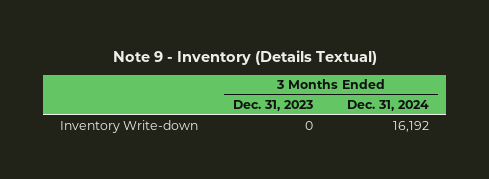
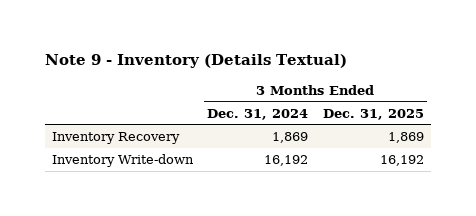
- | 3 Months Ended Dec. 31, 2023 | 3 Months Ended Dec. 31, 2024
+ | 3 Months Ended Dec. 31, 2024 | 3 Months Ended Dec. 31, 2025
+ Inventory Recovery | 1,869 | 1,869

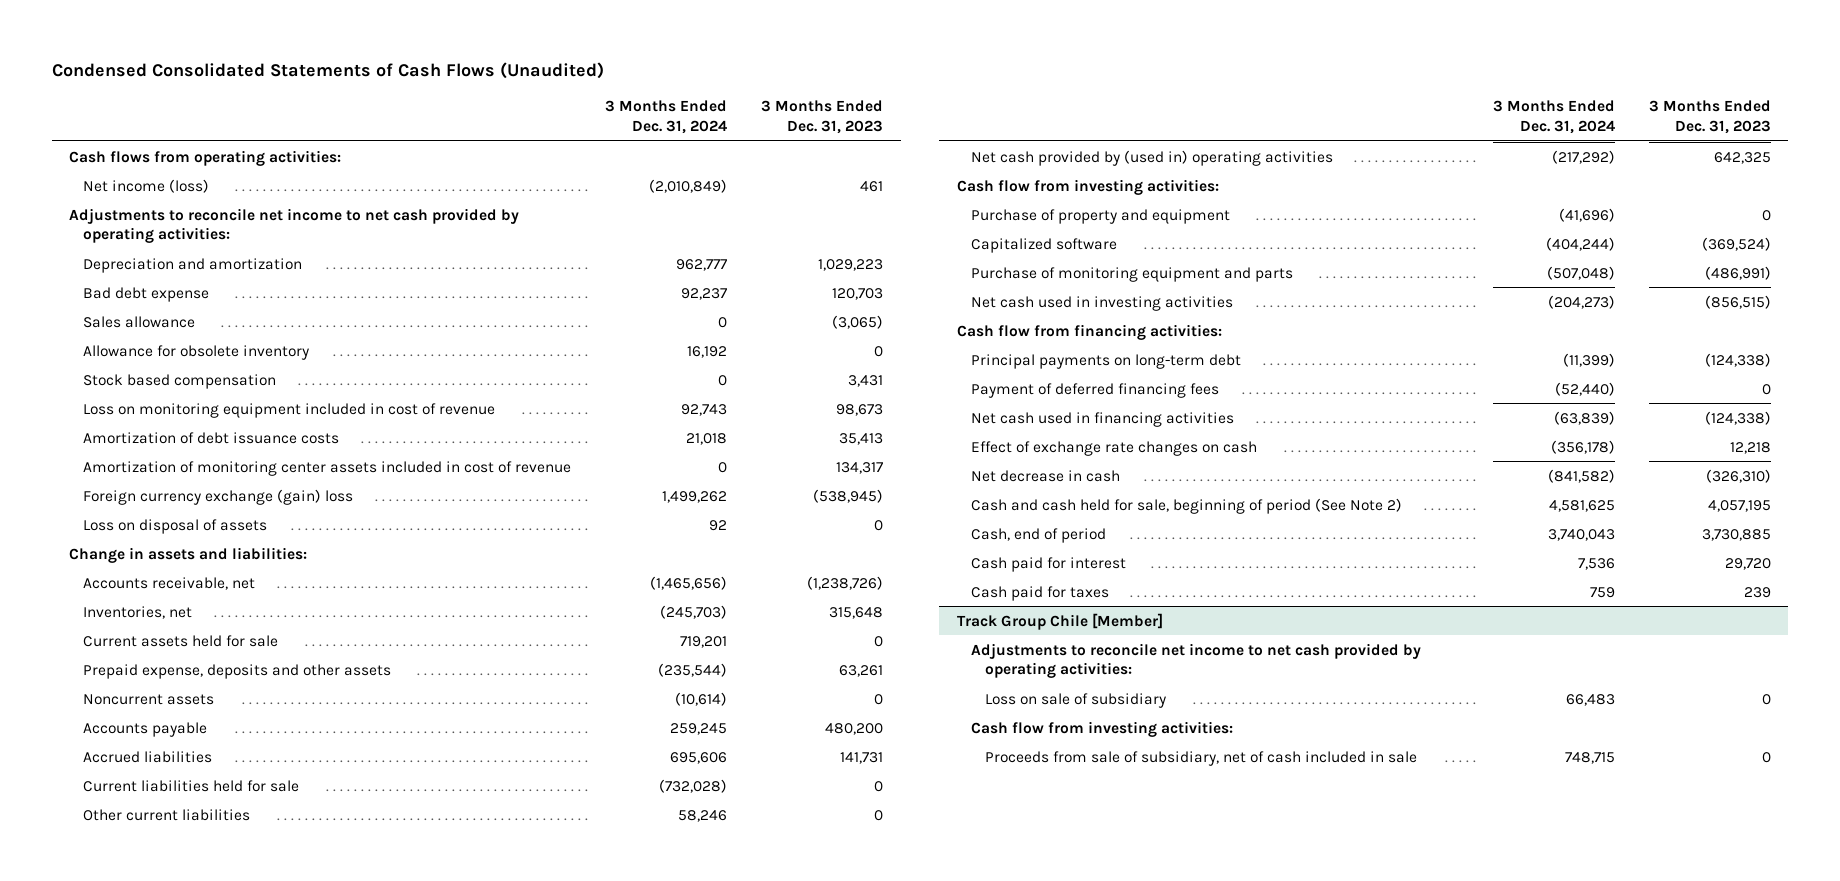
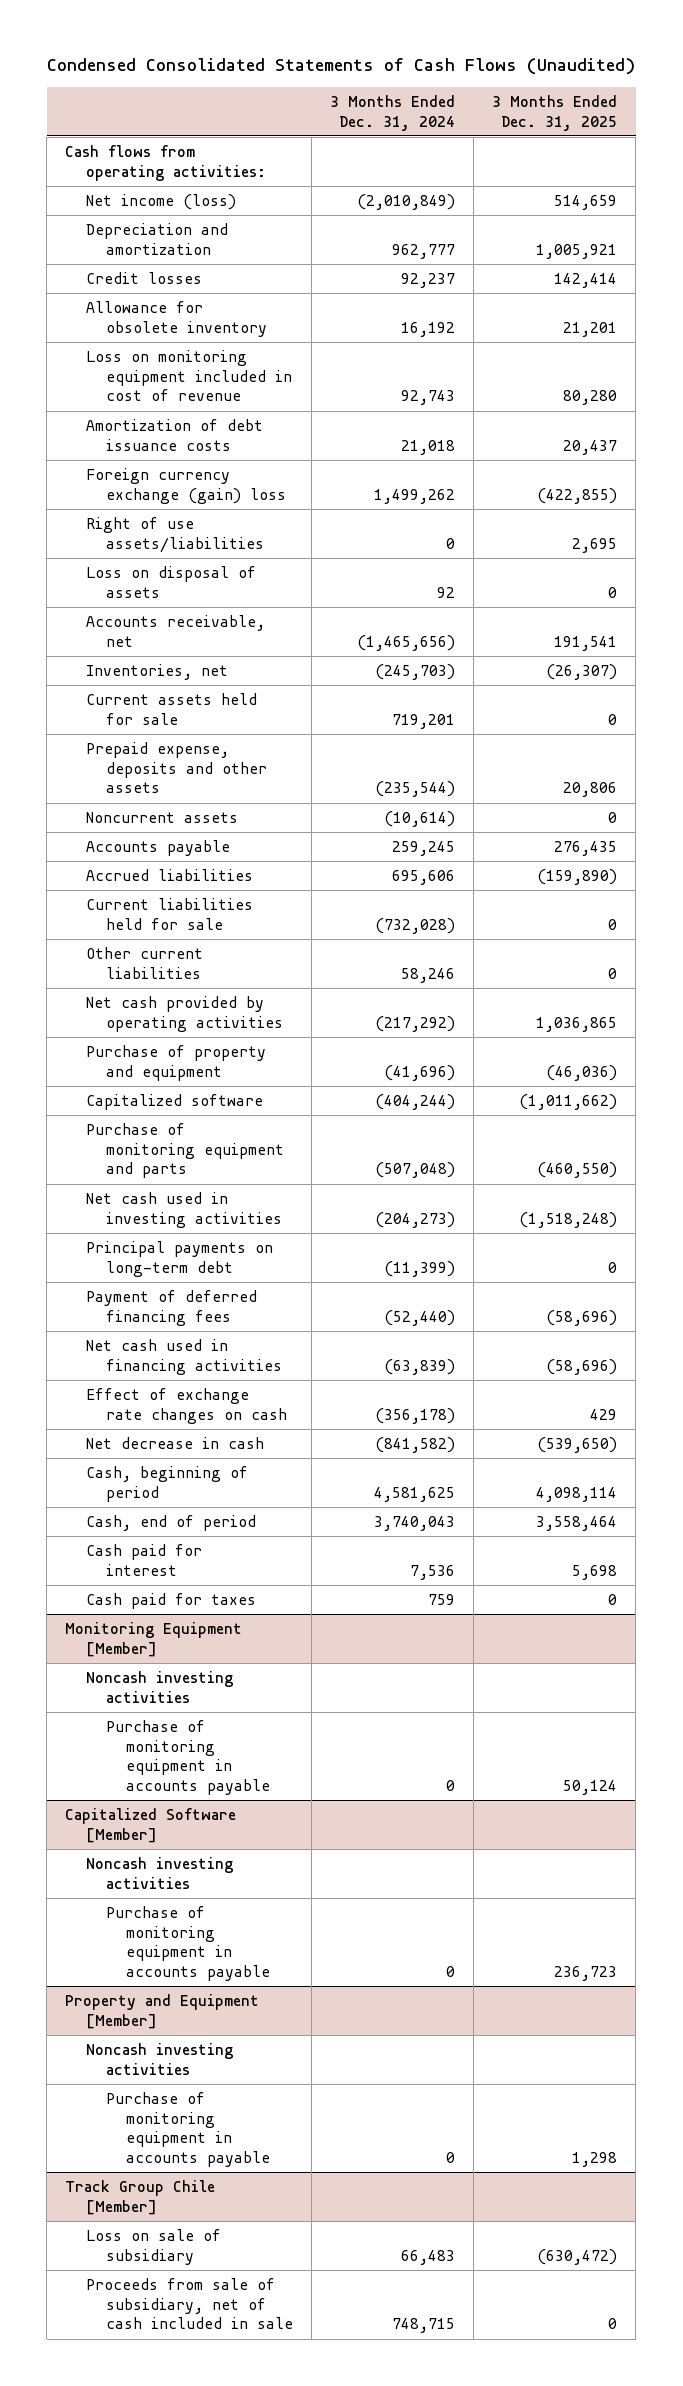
- | 3 Months Ended Dec. 31, 2024 | 3 Months Ended Dec. 31, 2023
+ | 3 Months Ended Dec. 31, 2024 | 3 Months Ended Dec. 31, 2025
- Adjustments to reconcile net income to net cash provided by operating activities:
- Bad debt expense | 92,237 | 120,703
- Sales allowance | 0 | (3,065)
+ Credit losses | 92,237 | 142,414
- Stock based compensation | 0 | 3,431
- Amortization of monitoring center assets included in cost of revenue | 0 | 134,317
+ Right of use assets/liabilities | 0 | 2,695
- Change in assets and liabilities:
- Net cash provided by (used in) operating activities | (217,292) | 642,325
- Cash flow from investing activities:
+ Net cash provided by operating activities | (217,292) | 1,036,865
- Cash flow from financing activities:
- Cash and cash held for sale, beginning of period (See Note 2) | 4,581,625 | 4,057,195
+ Cash, beginning of period | 4,581,625 | 4,098,114
+ Monitoring Equipment [Member]
+ Noncash investing activities
+ Purchase of monitoring equipment in accounts payable | 0 | 50,124
+ Capitalized Software [Member]
+ Noncash investing activities
+ Purchase of monitoring equipment in accounts payable | 0 | 236,723
+ Property and Equipment [Member]
+ Noncash investing activities
+ Purchase of monitoring equipment in accounts payable | 0 | 1,298
@ Track Group Chile [Member]
- Adjustments to reconcile net income to net cash provided by operating activities:
- Cash flow from investing activities:

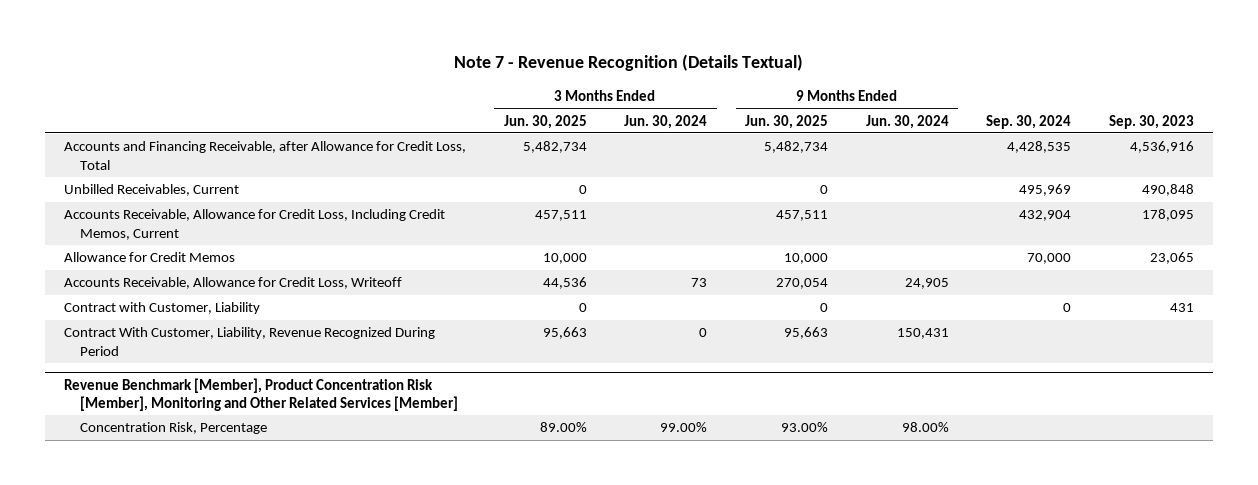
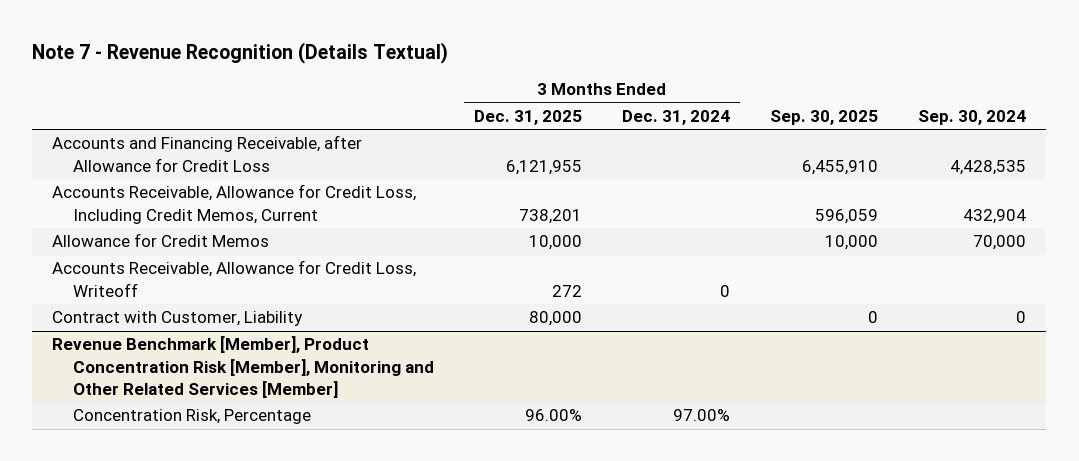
- | 3 Months Ended Jun. 30, 2025 | 3 Months Ended Jun. 30, 2024 | 9 Months Ended Jun. 30, 2025 | 9 Months Ended Jun. 30, 2024 | Sep. 30, 2024 | Sep. 30, 2023
+ | 3 Months Ended Dec. 31, 2025 | 3 Months Ended Dec. 31, 2024 | Sep. 30, 2025 | Sep. 30, 2024
- Accounts and Financing Receivable, after Allowance for Credit Loss, Total | 5,482,734 | | 5,482,734 | | 4,428,535 | 4,536,916
- Unbilled Receivables, Current | 0 | | 0 | | 495,969 | 490,848
+ Accounts and Financing Receivable, after Allowance for Credit Loss | 6,121,955 | | 6,455,910 | 4,428,535
- Contract With Customer, Liability, Revenue Recognized During Period | 95,663 | 0 | 95,663 | 150,431 | |

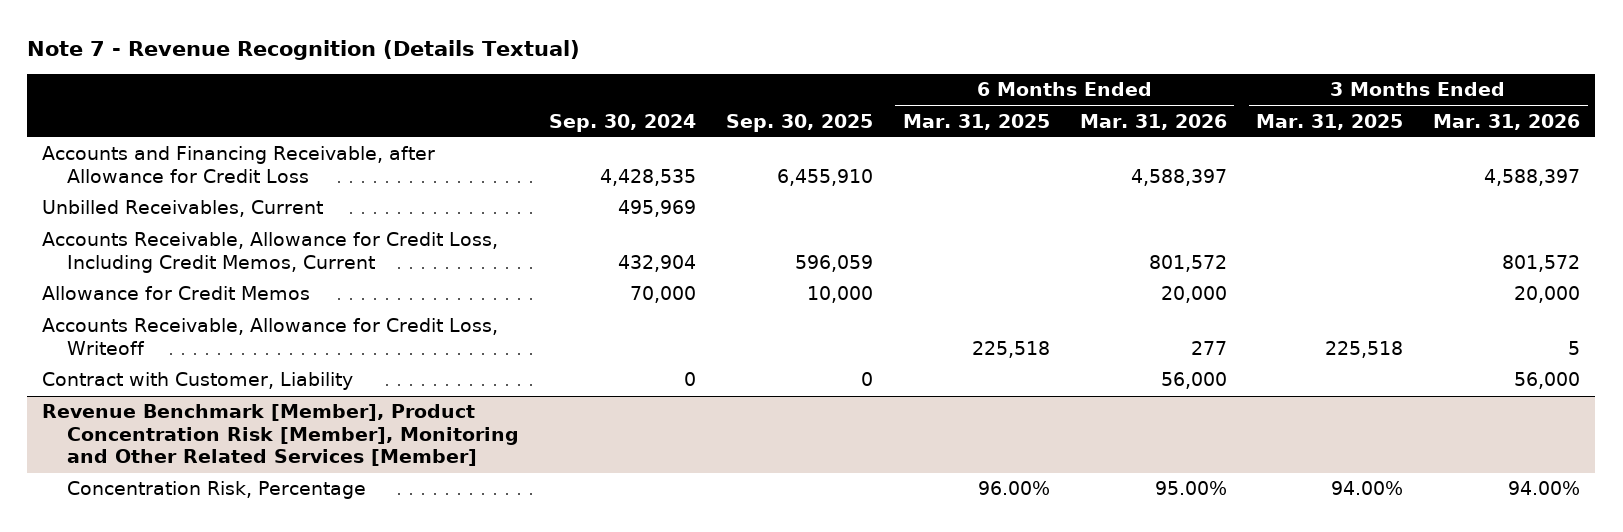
- | 3 Months Ended Dec. 31, 2025 | 3 Months Ended Dec. 31, 2024 | Sep. 30, 2025 | Sep. 30, 2024
+ | Sep. 30, 2024 | Sep. 30, 2025 | 6 Months Ended Mar. 31, 2025 | 6 Months Ended Mar. 31, 2026 | 3 Months Ended Mar. 31, 2025 | 3 Months Ended Mar. 31, 2026
+ Unbilled Receivables, Current | 495,969 | | | | |

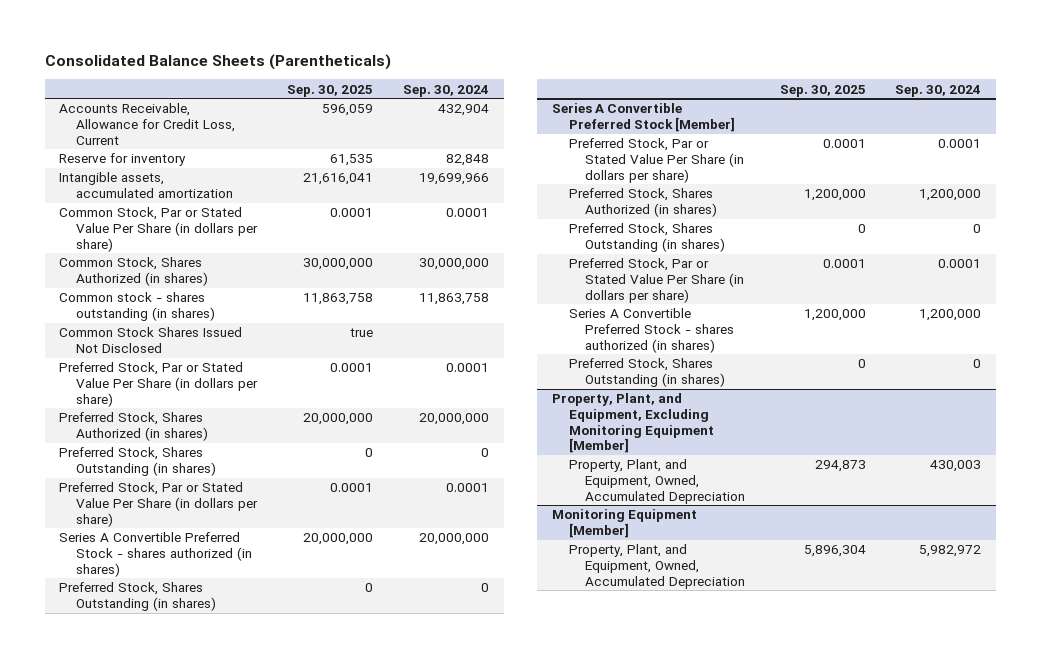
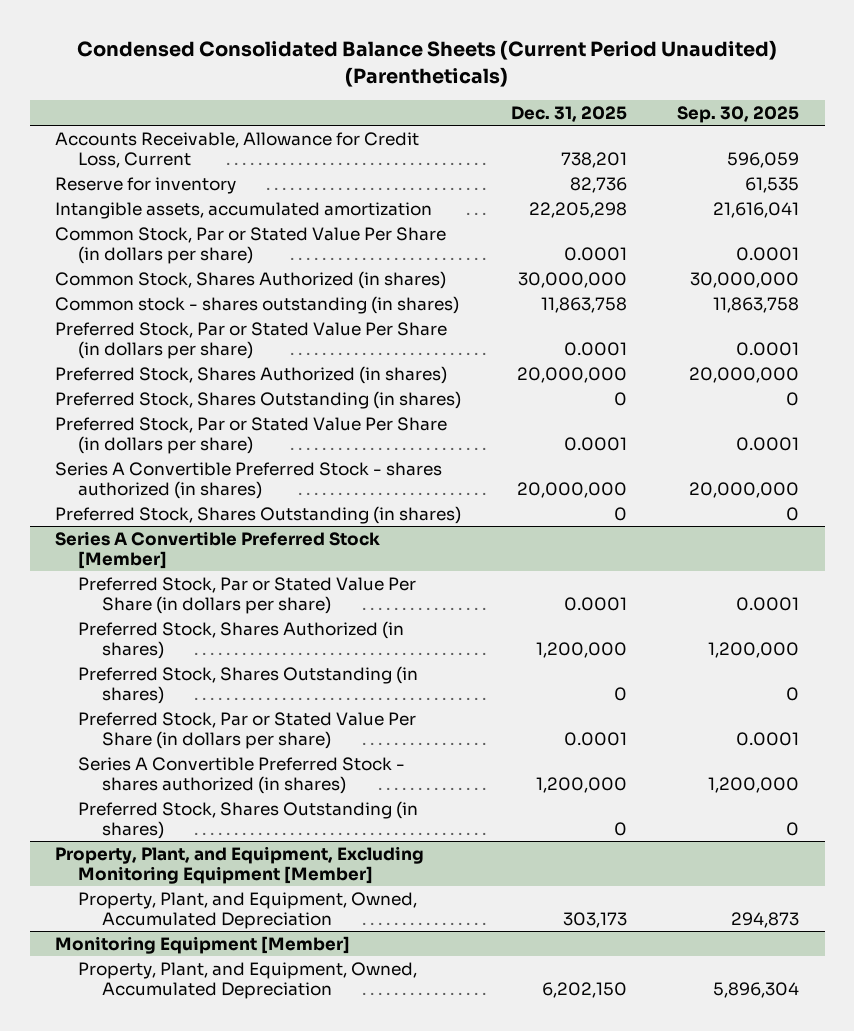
- Consolidated Balance Sheets (Parentheticals)
+ Condensed Consolidated Balance Sheets (Current Period Unaudited) (Parentheticals)
- | Sep. 30, 2025 | Sep. 30, 2024
+ | Dec. 31, 2025 | Sep. 30, 2025
- Common Stock Shares Issued Not Disclosed | true |

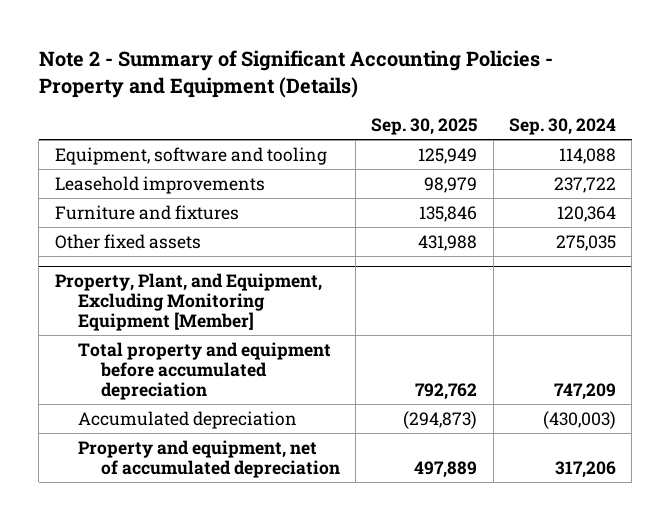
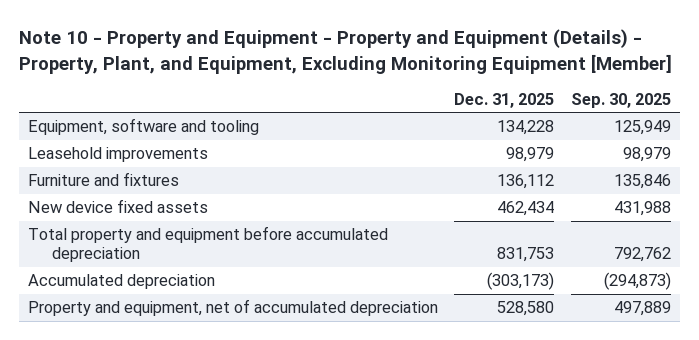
- Note 2 - Summary of Significant Accounting Policies - Property and Equipment (Details)
+ Note 10 - Property and Equipment - Property and Equipment (Details) - Property, Plant, and Equipment, Excluding Monitoring Equipment [Member]
- | Sep. 30, 2025 | Sep. 30, 2024
+ | Dec. 31, 2025 | Sep. 30, 2025
- Other fixed assets | 431,988 | 275,035
- Property, Plant, and Equipment, Excluding Monitoring Equipment [Member]
+ New device fixed assets | 462,434 | 431,988

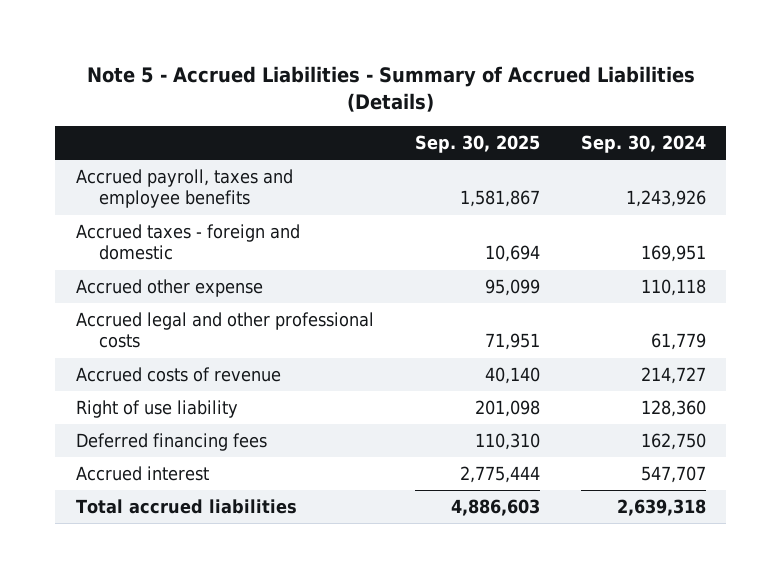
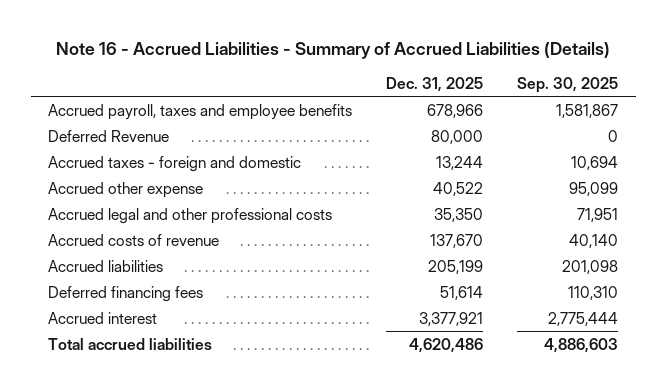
- Note 5 - Accrued Liabilities - Summary of Accrued Liabilities (Details)
+ Note 16 - Accrued Liabilities - Summary of Accrued Liabilities (Details)
- | Sep. 30, 2025 | Sep. 30, 2024
+ | Dec. 31, 2025 | Sep. 30, 2025
+ Deferred Revenue | 80,000 | 0
- Right of use liability | 201,098 | 128,360
+ Accrued liabilities | 205,199 | 201,098

